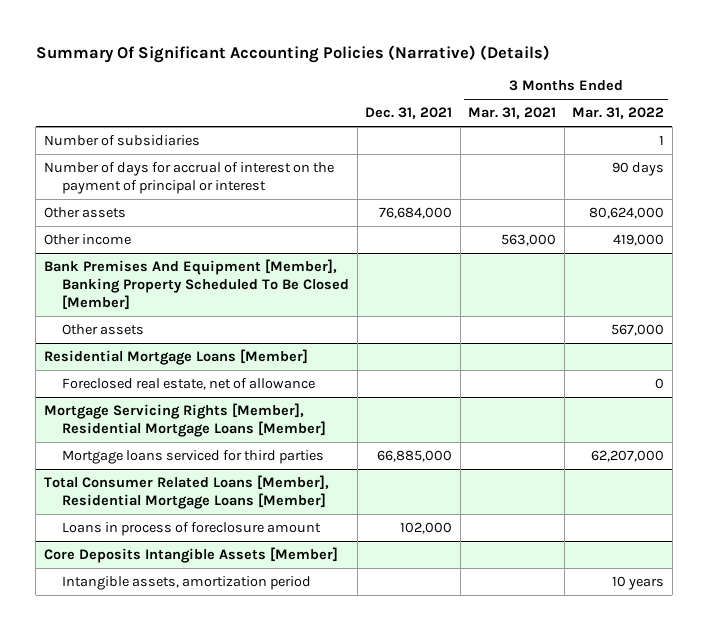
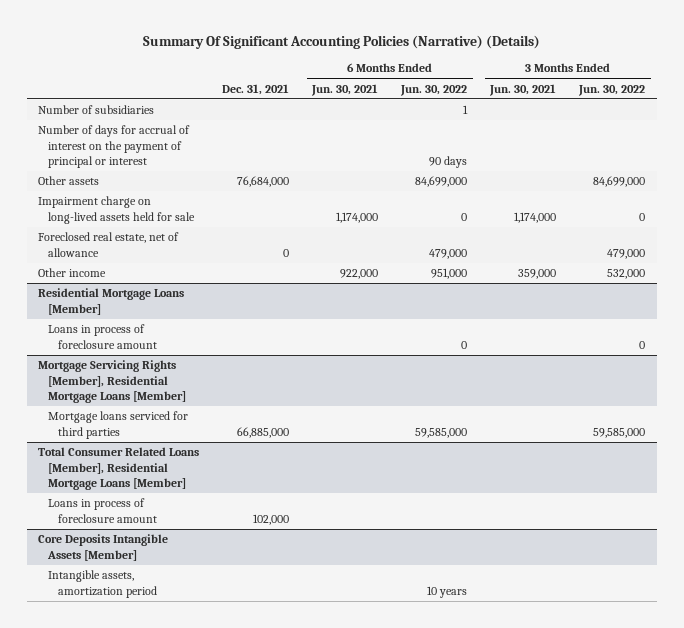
- | Dec. 31, 2021 | 3 Months Ended Mar. 31, 2021 | 3 Months Ended Mar. 31, 2022
+ | Dec. 31, 2021 | 6 Months Ended Jun. 30, 2021 | 6 Months Ended Jun. 30, 2022 | 3 Months Ended Jun. 30, 2021 | 3 Months Ended Jun. 30, 2022
+ Impairment charge on long-lived assets held for sale | | 1,174,000 | 0 | 1,174,000 | 0
+ Foreclosed real estate, net of allowance | 0 | | 479,000 | | 479,000
- Bank Premises And Equipment [Member], Banking Property Scheduled To Be Closed [Member]
- Other assets | | | 567,000
@ Residential Mortgage Loans [Member]
- Foreclosed real estate, net of allowance | | | 0
+ Loans in process of foreclosure amount | | | 0 | | 0

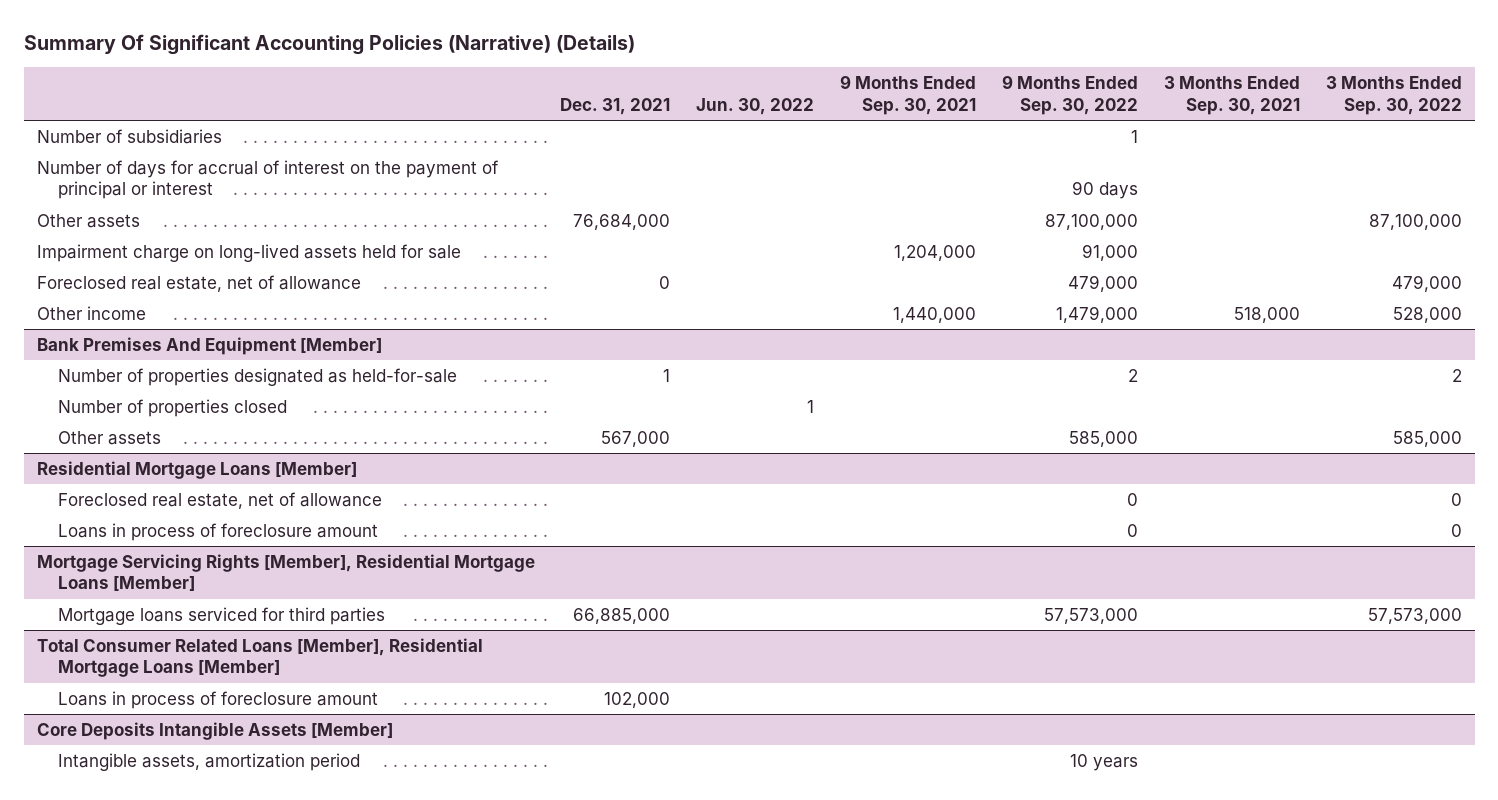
- | Dec. 31, 2021 | 6 Months Ended Jun. 30, 2021 | 6 Months Ended Jun. 30, 2022 | 3 Months Ended Jun. 30, 2021 | 3 Months Ended Jun. 30, 2022
+ | Dec. 31, 2021 | Jun. 30, 2022 | 9 Months Ended Sep. 30, 2021 | 9 Months Ended Sep. 30, 2022 | 3 Months Ended Sep. 30, 2021 | 3 Months Ended Sep. 30, 2022
+ Bank Premises And Equipment [Member]
+ Number of properties designated as held-for-sale | 1 | | | 2 | | 2
+ Number of properties closed | | 1 | | | |
+ Other assets | 567,000 | | | 585,000 | | 585,000
@ Residential Mortgage Loans [Member]
+ Foreclosed real estate, net of allowance | | | | 0 | | 0

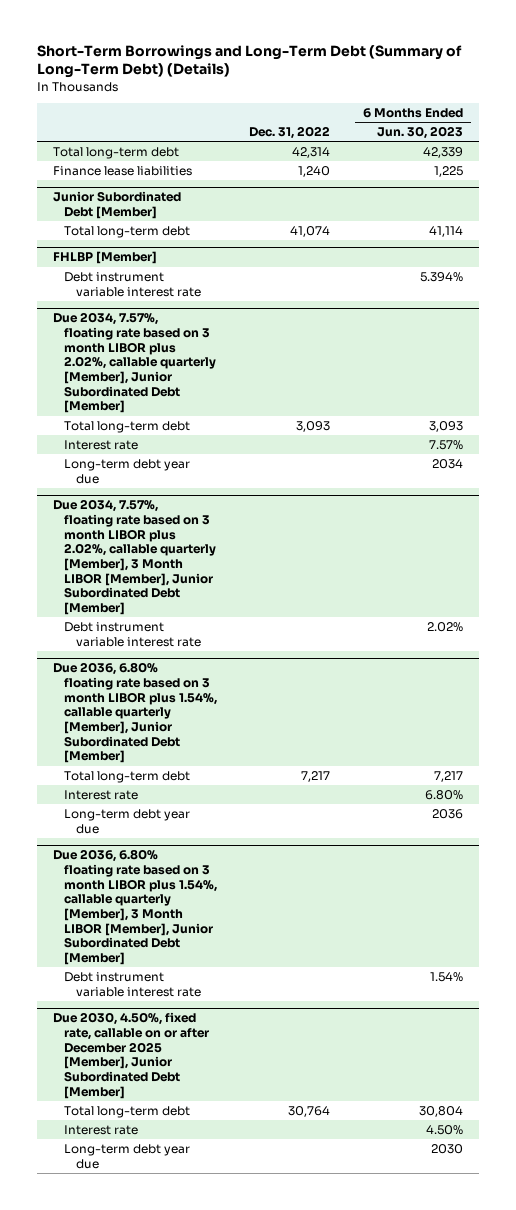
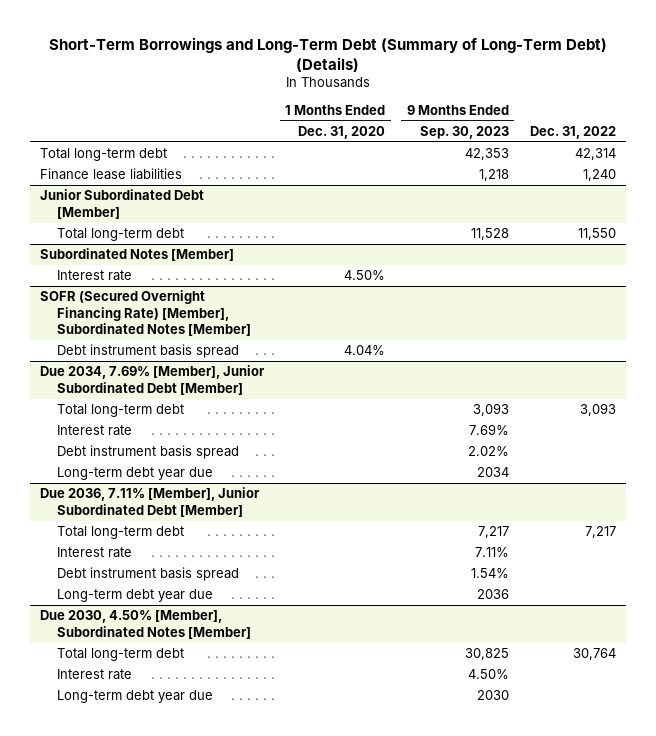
- | Dec. 31, 2022 | 6 Months Ended Jun. 30, 2023
+ | 1 Months Ended Dec. 31, 2020 | 9 Months Ended Sep. 30, 2023 | Dec. 31, 2022
@ Junior Subordinated Debt [Member]
- Total long-term debt | 41,074 | 41,114
- FHLBP [Member]
- Debt instrument variable interest rate | | 5.394%
- Due 2034, 7.57%, floating rate based on 3 month LIBOR plus 2.02%, callable quarterly [Member], Junior Subordinated Debt [Member]
@ Junior Subordinated Debt [Member]
+ Total long-term debt | | 11,528 | 11,550
+ Subordinated Notes [Member]
+ Interest rate | 4.50% | |
+ SOFR (Secured Overnight Financing Rate) [Member], Subordinated Notes [Member]
+ Debt instrument basis spread | 4.04% | |
+ Due 2034, 7.69% [Member], Junior Subordinated Debt [Member]
+ Debt instrument basis spread | | 2.02% |
- Due 2034, 7.57%, floating rate based on 3 month LIBOR plus 2.02%, callable quarterly [Member], 3 Month LIBOR [Member], Junior Subordinated Debt [Member]
- Debt instrument variable interest rate | | 2.02%
- Due 2036, 6.80% floating rate based on 3 month LIBOR plus 1.54%, callable quarterly [Member], Junior Subordinated Debt [Member]
+ Due 2036, 7.11% [Member], Junior Subordinated Debt [Member]
+ Debt instrument basis spread | | 1.54% |
- Due 2036, 6.80% floating rate based on 3 month LIBOR plus 1.54%, callable quarterly [Member], 3 Month LIBOR [Member], Junior Subordinated Debt [Member]
- Debt instrument variable interest rate | | 1.54%
- Due 2030, 4.50%, fixed rate, callable on or after December 2025 [Member], Junior Subordinated Debt [Member]
+ Due 2030, 4.50% [Member], Subordinated Notes [Member]

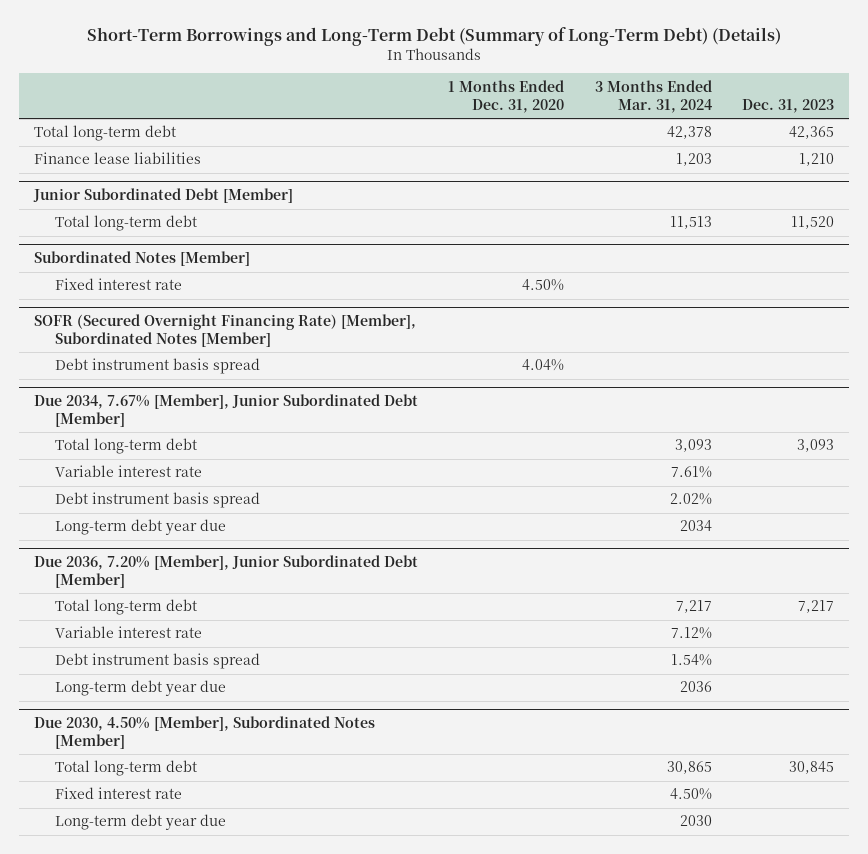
- | 1 Months Ended Dec. 31, 2020 | 9 Months Ended Sep. 30, 2023 | Dec. 31, 2022
+ | 1 Months Ended Dec. 31, 2020 | 3 Months Ended Mar. 31, 2024 | Dec. 31, 2023
@ Subordinated Notes [Member]
- Interest rate | 4.50% | |
+ Fixed interest rate | 4.50% | |
- Due 2034, 7.69% [Member], Junior Subordinated Debt [Member]
+ Due 2034, 7.67% [Member], Junior Subordinated Debt [Member]
- Interest rate | | 7.69% |
+ Variable interest rate | | 7.61% |
- Due 2036, 7.11% [Member], Junior Subordinated Debt [Member]
+ Due 2036, 7.20% [Member], Junior Subordinated Debt [Member]
- Interest rate | | 7.11% |
+ Variable interest rate | | 7.12% |
@ Due 2030, 4.50% [Member], Subordinated Notes [Member]
- Interest rate | | 4.50% |
+ Fixed interest rate | | 4.50% |

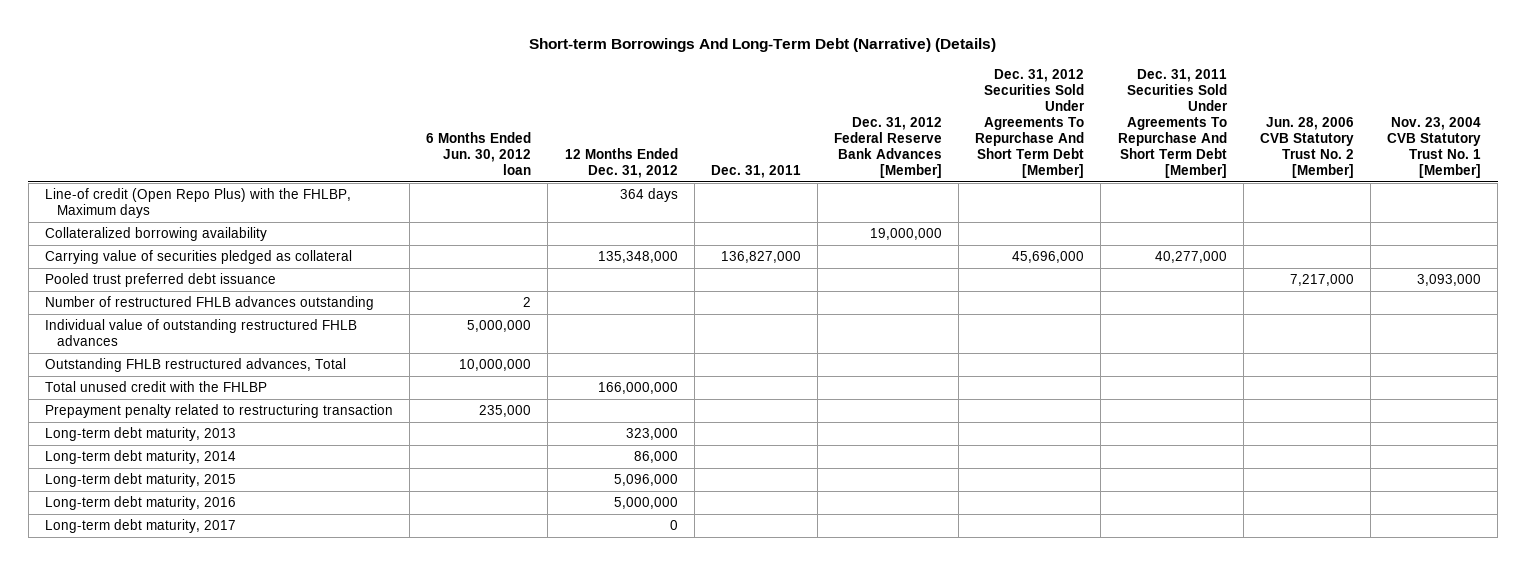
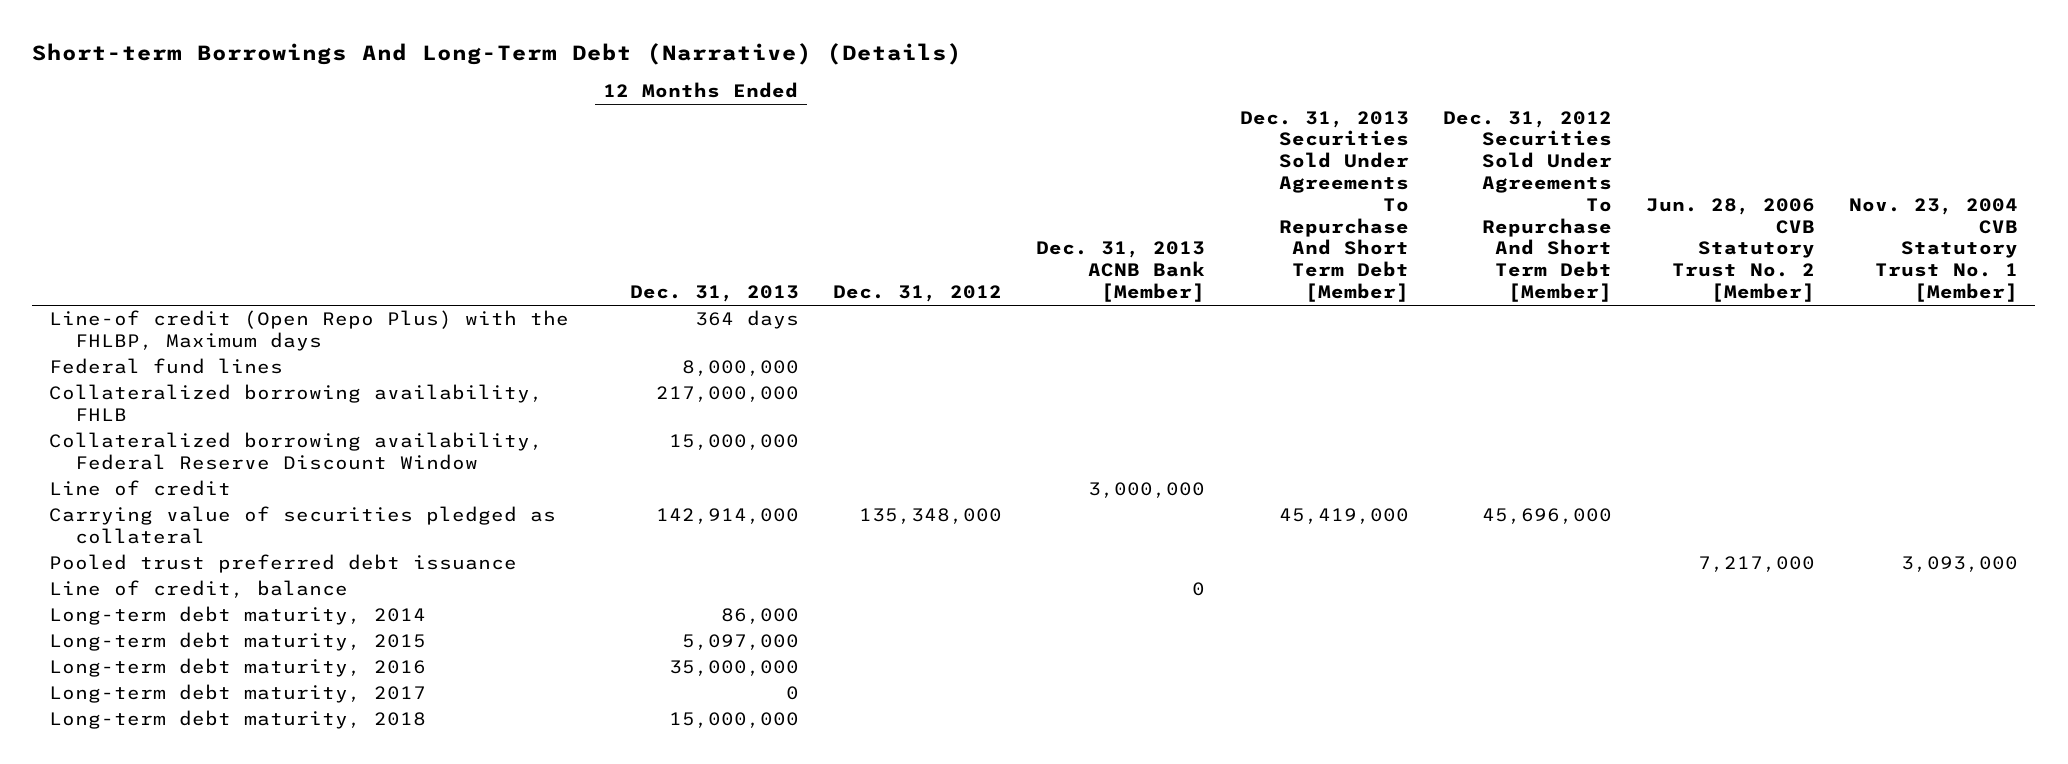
- | 6 Months Ended Jun. 30, 2012 loan | 12 Months Ended Dec. 31, 2012 | Dec. 31, 2011 | Dec. 31, 2012 Federal Reserve Bank Advances [Member] | Dec. 31, 2012 Securities Sold Under Agreements To Repurchase And Short Term Debt [Member] | Dec. 31, 2011 Securities Sold Under Agreements To Repurchase And Short Term Debt [Member] | Jun. 28, 2006 CVB Statutory Trust No. 2 [Member] | Nov. 23, 2004 CVB Statutory Trust No. 1 [Member]
+ | 12 Months Ended Dec. 31, 2013 | Dec. 31, 2012 | Dec. 31, 2013 ACNB Bank [Member] | Dec. 31, 2013 Securities Sold Under Agreements To Repurchase And Short Term Debt [Member] | Dec. 31, 2012 Securities Sold Under Agreements To Repurchase And Short Term Debt [Member] | Jun. 28, 2006 CVB Statutory Trust No. 2 [Member] | Nov. 23, 2004 CVB Statutory Trust No. 1 [Member]
- Collateralized borrowing availability | | | | 19,000,000 | | | |
+ Federal fund lines | 8,000,000 | | | | | |
+ Collateralized borrowing availability, FHLB | 217,000,000 | | | | | |
+ Collateralized borrowing availability, Federal Reserve Discount Window | 15,000,000 | | | | | |
+ Line of credit | | | 3,000,000 | | | |
- Number of restructured FHLB advances outstanding | 2 | | | | | | |
- Individual value of outstanding restructured FHLB advances | 5,000,000 | | | | | | |
- Outstanding FHLB restructured advances, Total | 10,000,000 | | | | | | |
- Total unused credit with the FHLBP | | 166,000,000 | | | | | |
- Prepayment penalty related to restructuring transaction | 235,000 | | | | | | |
- Long-term debt maturity, 2013 | | 323,000 | | | | | |
+ Line of credit, balance | | | 0 | | | |
+ Long-term debt maturity, 2018 | 15,000,000 | | | | | |

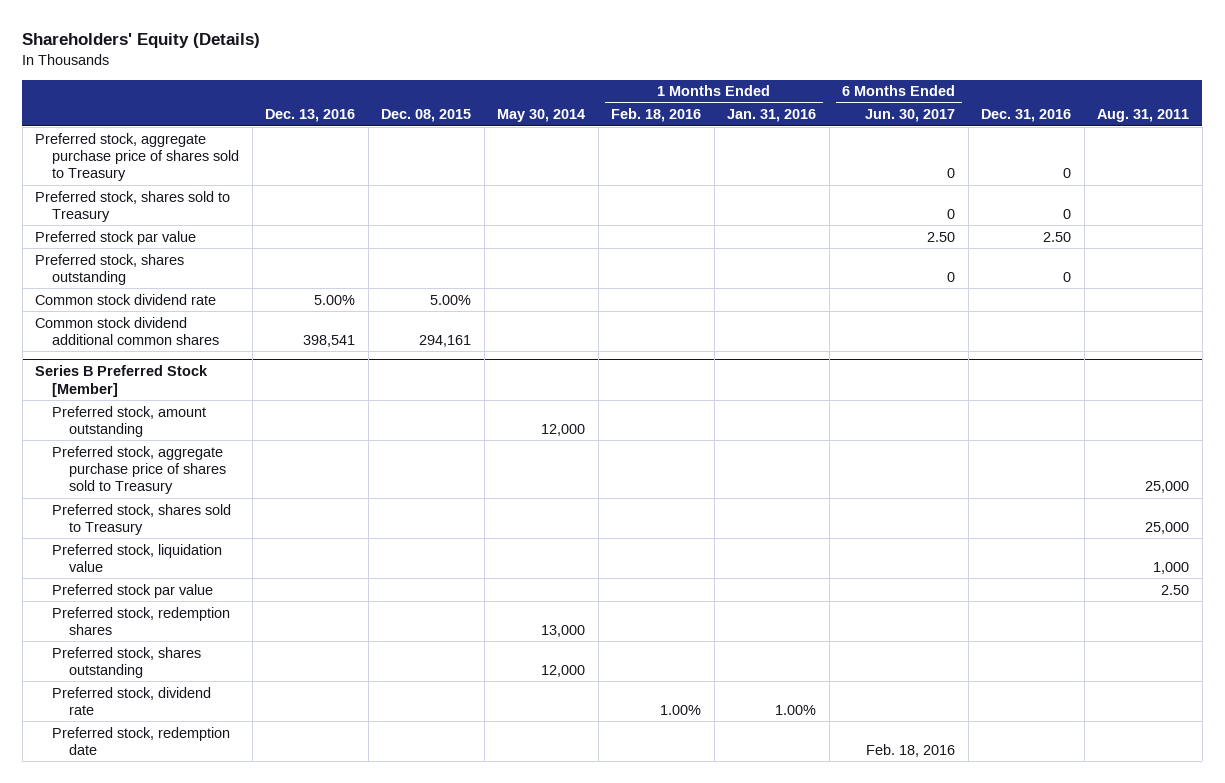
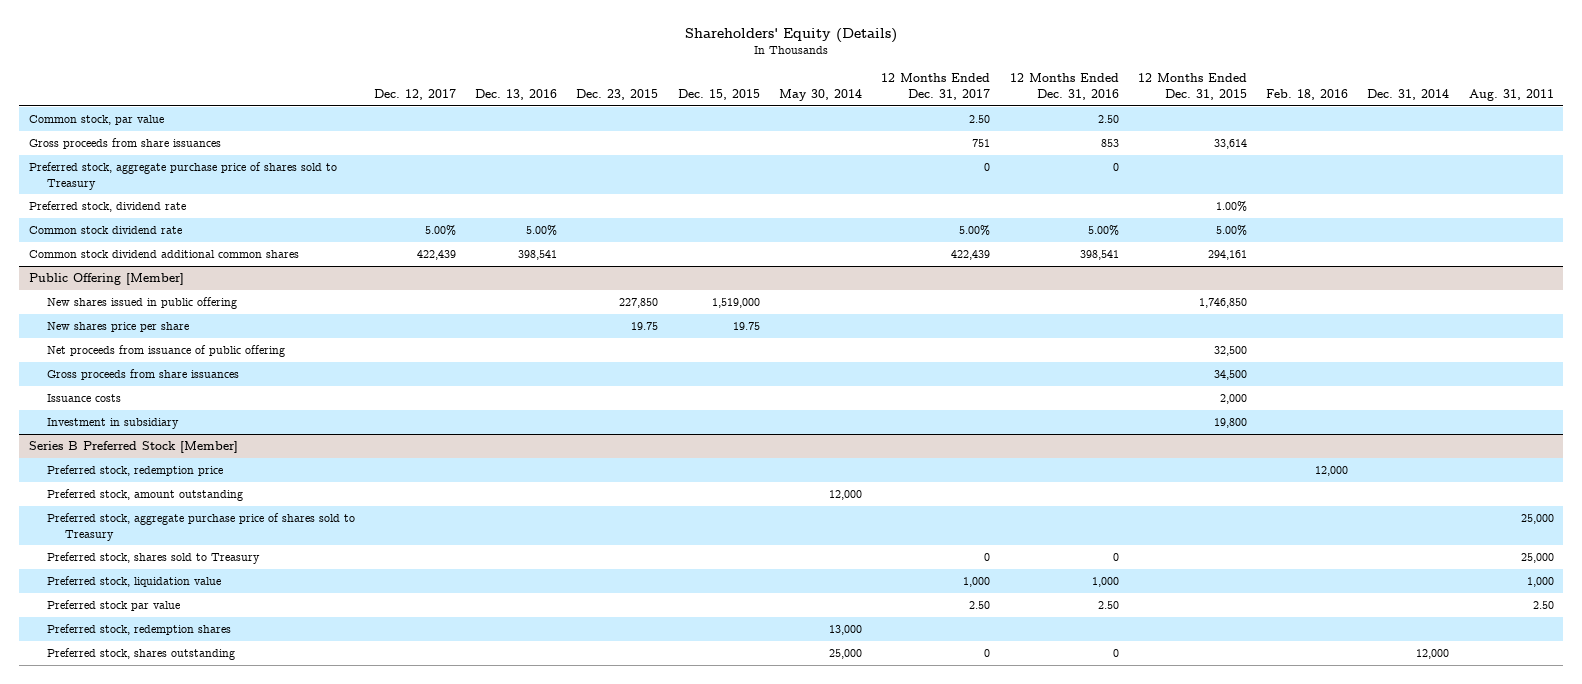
- | Dec. 13, 2016 | Dec. 08, 2015 | May 30, 2014 | 1 Months Ended Feb. 18, 2016 | 1 Months Ended Jan. 31, 2016 | 6 Months Ended Jun. 30, 2017 | Dec. 31, 2016 | Aug. 31, 2011
+ | Dec. 12, 2017 | Dec. 13, 2016 | Dec. 23, 2015 | Dec. 15, 2015 | May 30, 2014 | 12 Months Ended Dec. 31, 2017 | 12 Months Ended Dec. 31, 2016 | 12 Months Ended Dec. 31, 2015 | Feb. 18, 2016 | Dec. 31, 2014 | Aug. 31, 2011
+ Common stock, par value | | | | | | 2.50 | 2.50 | | | |
+ Gross proceeds from share issuances | | | | | | 751 | 853 | 33,614 | | |
- Preferred stock, shares sold to Treasury | | | | | | 0 | 0 |
- Preferred stock par value | | | | | | 2.50 | 2.50 |
- Preferred stock, shares outstanding | | | | | | 0 | 0 |
+ Preferred stock, dividend rate | | | | | | | | 1.00% | | |
+ Public Offering [Member]
+ New shares issued in public offering | | | 227,850 | 1,519,000 | | | | 1,746,850 | | |
+ New shares price per share | | | 19.75 | 19.75 | | | | | | |
+ Net proceeds from issuance of public offering | | | | | | | | 32,500 | | |
+ Gross proceeds from share issuances | | | | | | | | 34,500 | | |
+ Issuance costs | | | | | | | | 2,000 | | |
+ Investment in subsidiary | | | | | | | | 19,800 | | |
@ Series B Preferred Stock [Member]
+ Preferred stock, redemption price | | | | | | | | | 12,000 | |
- Preferred stock, shares outstanding | | | 12,000 | | | | |
- Preferred stock, dividend rate | | | | 1.00% | 1.00% | | |
- Preferred stock, redemption date | | | | | | Feb. 18, 2016 | |
+ Preferred stock, shares outstanding | | | | | 25,000 | 0 | 0 | | | 12,000 |

